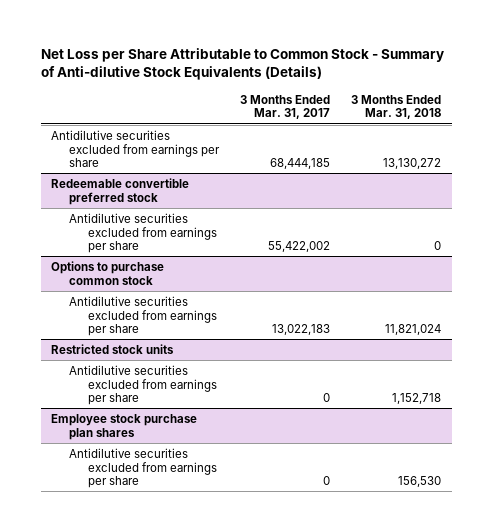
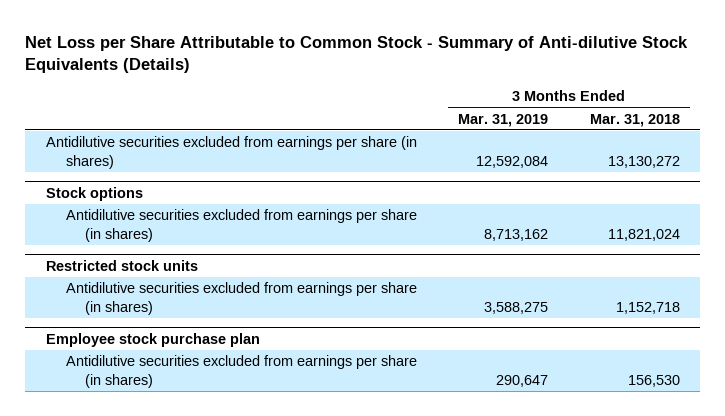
- | 3 Months Ended Mar. 31, 2017 | 3 Months Ended Mar. 31, 2018
+ | 3 Months Ended Mar. 31, 2019 | 3 Months Ended Mar. 31, 2018
- Antidilutive securities excluded from earnings per share | 68,444,185 | 13,130,272
- Redeemable convertible preferred stock
- Antidilutive securities excluded from earnings per share | 55,422,002 | 0
- Options to purchase common stock
- Antidilutive securities excluded from earnings per share | 13,022,183 | 11,821,024
+ Antidilutive securities excluded from earnings per share (in shares) | 12,592,084 | 13,130,272
+ Stock options
+ Antidilutive securities excluded from earnings per share (in shares) | 8,713,162 | 11,821,024
@ Restricted stock units
- Antidilutive securities excluded from earnings per share | 0 | 1,152,718
- Employee stock purchase plan shares
- Antidilutive securities excluded from earnings per share | 0 | 156,530
@ Restricted stock units
+ Antidilutive securities excluded from earnings per share (in shares) | 3,588,275 | 1,152,718
+ Employee stock purchase plan
+ Antidilutive securities excluded from earnings per share (in shares) | 290,647 | 156,530

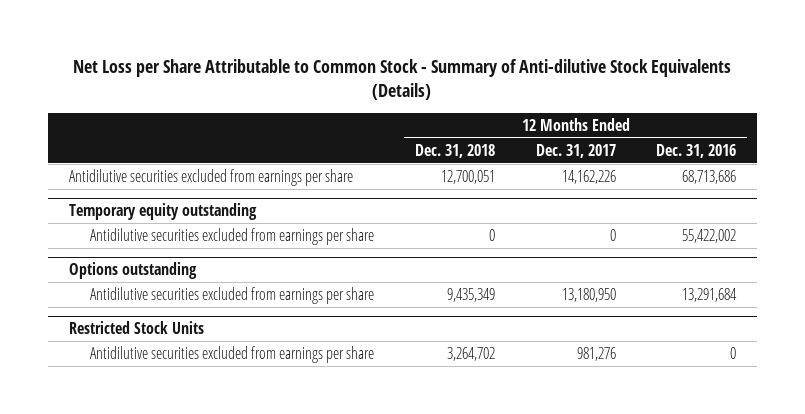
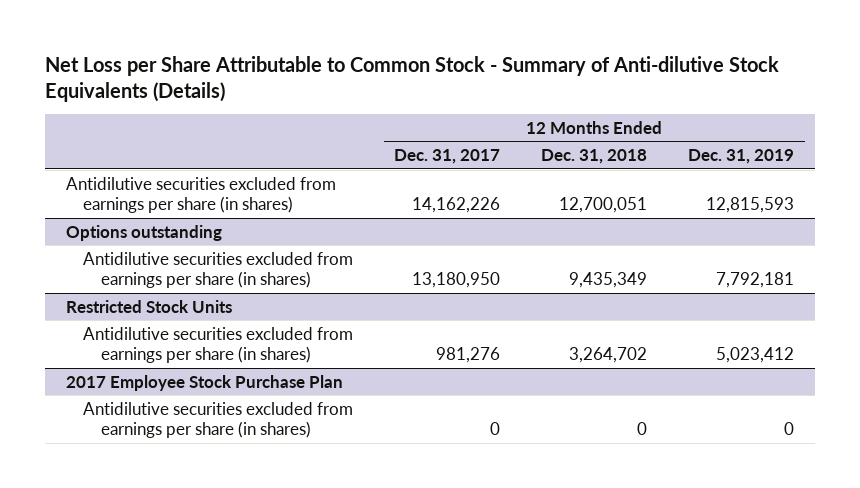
- | 12 Months Ended Dec. 31, 2018 | 12 Months Ended Dec. 31, 2017 | 12 Months Ended Dec. 31, 2016
+ | 12 Months Ended Dec. 31, 2017 | 12 Months Ended Dec. 31, 2018 | 12 Months Ended Dec. 31, 2019
- Antidilutive securities excluded from earnings per share | 12,700,051 | 14,162,226 | 68,713,686
- Temporary equity outstanding
- Antidilutive securities excluded from earnings per share | 0 | 0 | 55,422,002
+ Antidilutive securities excluded from earnings per share (in shares) | 14,162,226 | 12,700,051 | 12,815,593
@ Options outstanding
- Antidilutive securities excluded from earnings per share | 9,435,349 | 13,180,950 | 13,291,684
+ Antidilutive securities excluded from earnings per share (in shares) | 13,180,950 | 9,435,349 | 7,792,181
@ Restricted Stock Units
- Antidilutive securities excluded from earnings per share | 3,264,702 | 981,276 | 0
+ Antidilutive securities excluded from earnings per share (in shares) | 981,276 | 3,264,702 | 5,023,412
+ 2017 Employee Stock Purchase Plan
+ Antidilutive securities excluded from earnings per share (in shares) | 0 | 0 | 0

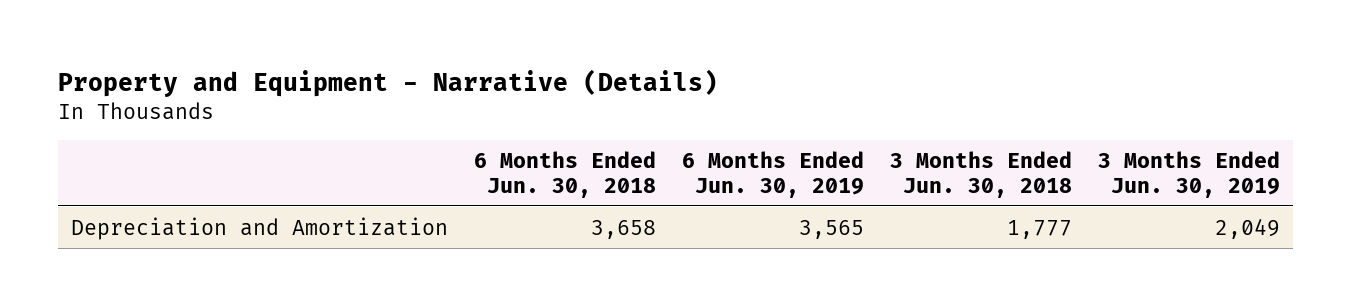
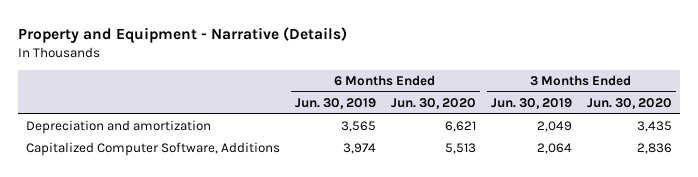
- | 6 Months Ended Jun. 30, 2018 | 6 Months Ended Jun. 30, 2019 | 3 Months Ended Jun. 30, 2018 | 3 Months Ended Jun. 30, 2019
+ | 6 Months Ended Jun. 30, 2019 | 6 Months Ended Jun. 30, 2020 | 3 Months Ended Jun. 30, 2019 | 3 Months Ended Jun. 30, 2020
- Depreciation and Amortization | 3,658 | 3,565 | 1,777 | 2,049
+ Depreciation and amortization | 3,565 | 6,621 | 2,049 | 3,435
+ Capitalized Computer Software, Additions | 3,974 | 5,513 | 2,064 | 2,836

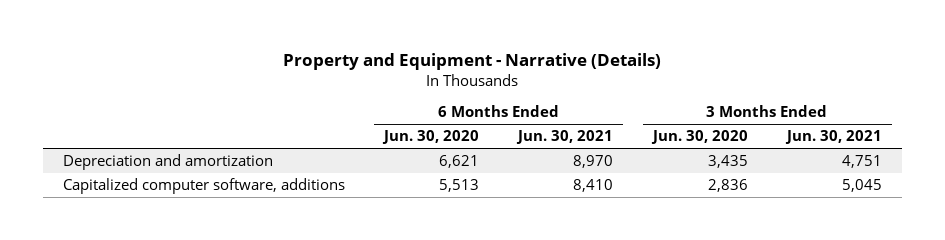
- | 6 Months Ended Jun. 30, 2019 | 6 Months Ended Jun. 30, 2020 | 3 Months Ended Jun. 30, 2019 | 3 Months Ended Jun. 30, 2020
+ | 6 Months Ended Jun. 30, 2020 | 6 Months Ended Jun. 30, 2021 | 3 Months Ended Jun. 30, 2020 | 3 Months Ended Jun. 30, 2021
- Capitalized Computer Software, Additions | 3,974 | 5,513 | 2,064 | 2,836
+ Capitalized computer software, additions | 5,513 | 8,410 | 2,836 | 5,045

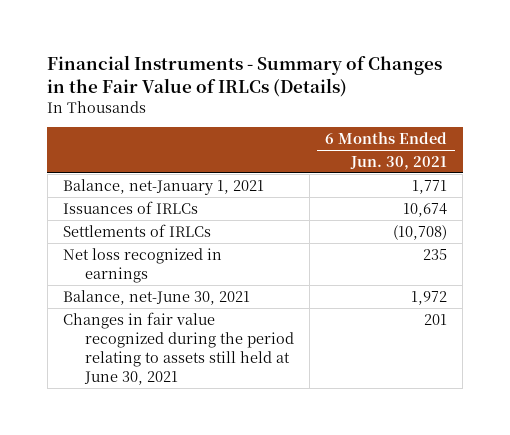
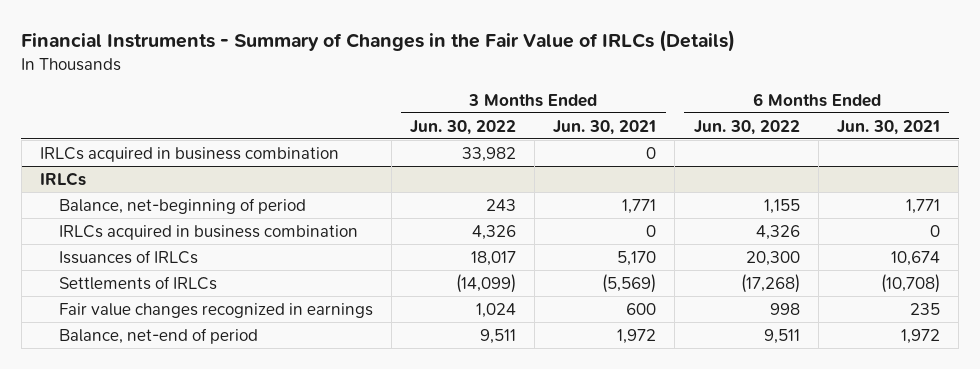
- | 6 Months Ended Jun. 30, 2021
+ | 3 Months Ended Jun. 30, 2022 | 3 Months Ended Jun. 30, 2021 | 6 Months Ended Jun. 30, 2022 | 6 Months Ended Jun. 30, 2021
- Balance, net-January 1, 2021 | 1,771
+ IRLCs acquired in business combination | 33,982 | 0 | |
+ IRLCs
+ Balance, net-beginning of period | 243 | 1,771 | 1,155 | 1,771
+ IRLCs acquired in business combination | 4,326 | 0 | 4,326 | 0
- Net loss recognized in earnings | 235
- Balance, net-June 30, 2021 | 1,972
- Changes in fair value recognized during the period relating to assets still held at June 30, 2021 | 201
+ Fair value changes recognized in earnings | 1,024 | 600 | 998 | 235
+ Balance, net-end of period | 9,511 | 1,972 | 9,511 | 1,972

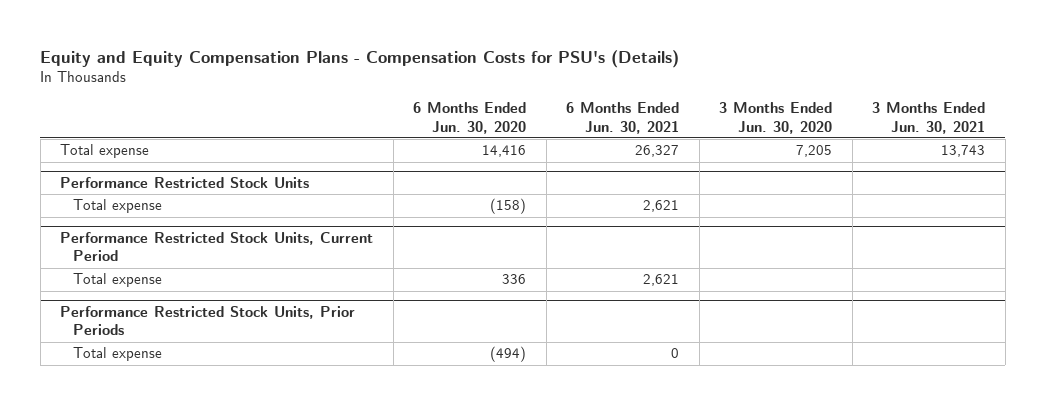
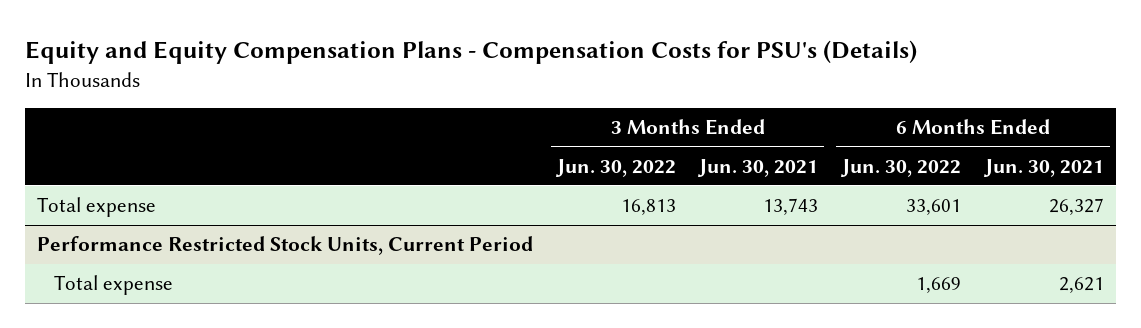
- | 6 Months Ended Jun. 30, 2020 | 6 Months Ended Jun. 30, 2021 | 3 Months Ended Jun. 30, 2020 | 3 Months Ended Jun. 30, 2021
+ | 3 Months Ended Jun. 30, 2022 | 3 Months Ended Jun. 30, 2021 | 6 Months Ended Jun. 30, 2022 | 6 Months Ended Jun. 30, 2021
- Performance Restricted Stock Units
- Total expense | (158) | 2,621 | |
- Performance Restricted Stock Units, Prior Periods
- Total expense | (494) | 0 | |

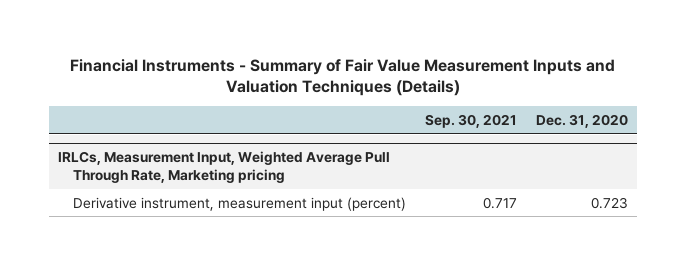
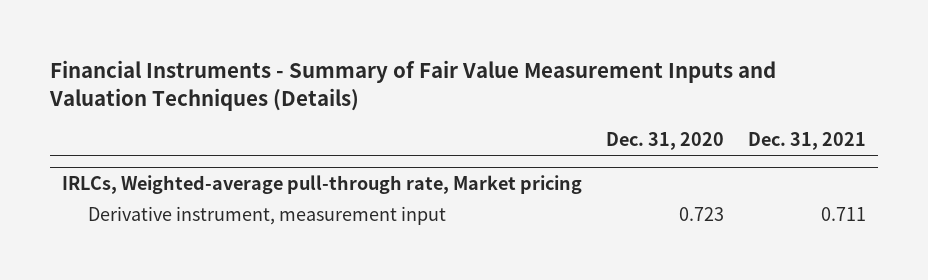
- | Sep. 30, 2021 | Dec. 31, 2020
+ | Dec. 31, 2020 | Dec. 31, 2021
- IRLCs, Measurement Input, Weighted Average Pull Through Rate, Marketing pricing
- Derivative instrument, measurement input (percent) | 0.717 | 0.723
+ IRLCs, Weighted-average pull-through rate, Market pricing
+ Derivative instrument, measurement input | 0.723 | 0.711

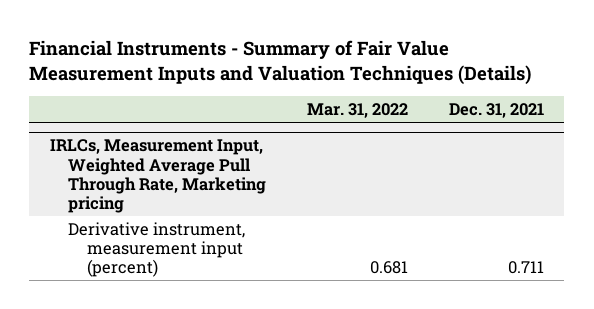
- | Dec. 31, 2020 | Dec. 31, 2021
+ | Mar. 31, 2022 | Dec. 31, 2021
- IRLCs, Weighted-average pull-through rate, Market pricing
- Derivative instrument, measurement input | 0.723 | 0.711
+ IRLCs, Measurement Input, Weighted Average Pull Through Rate, Marketing pricing
+ Derivative instrument, measurement input (percent) | 0.681 | 0.711

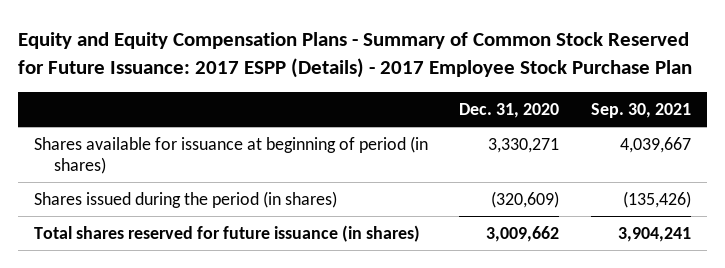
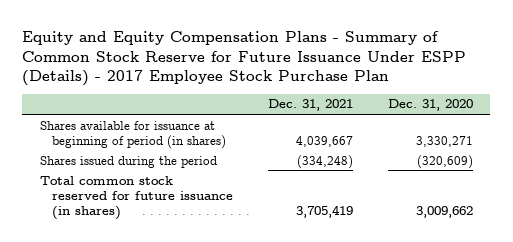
- Equity and Equity Compensation Plans - Summary of Common Stock Reserved for Future Issuance: 2017 ESPP (Details) - 2017 Employee Stock Purchase Plan
+ Equity and Equity Compensation Plans - Summary of Common Stock Reserve for Future Issuance Under ESPP (Details) - 2017 Employee Stock Purchase Plan
- | Dec. 31, 2020 | Sep. 30, 2021
+ | Dec. 31, 2021 | Dec. 31, 2020
- Shares issued during the period (in shares) | (320,609) | (135,426)
- Total shares reserved for future issuance (in shares) | 3,009,662 | 3,904,241
+ Shares issued during the period | (334,248) | (320,609)
+ Total common stock reserved for future issuance (in shares) | 3,705,419 | 3,009,662

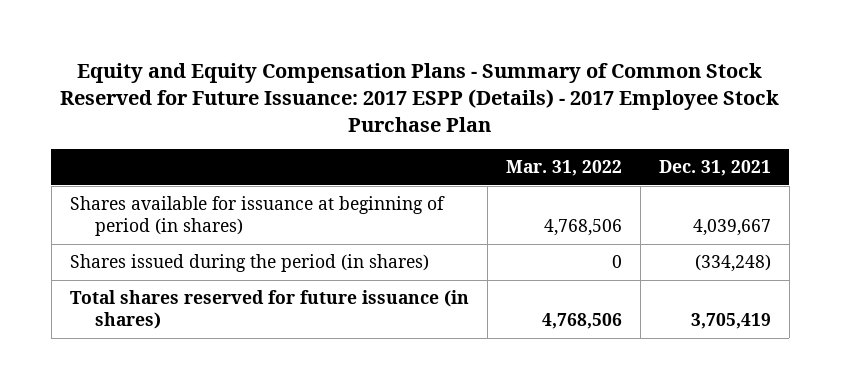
- Equity and Equity Compensation Plans - Summary of Common Stock Reserve for Future Issuance Under ESPP (Details) - 2017 Employee Stock Purchase Plan
+ Equity and Equity Compensation Plans - Summary of Common Stock Reserved for Future Issuance: 2017 ESPP (Details) - 2017 Employee Stock Purchase Plan
- | Dec. 31, 2021 | Dec. 31, 2020
+ | Mar. 31, 2022 | Dec. 31, 2021
- Shares issued during the period | (334,248) | (320,609)
- Total common stock reserved for future issuance (in shares) | 3,705,419 | 3,009,662
+ Shares issued during the period (in shares) | 0 | (334,248)
+ Total shares reserved for future issuance (in shares) | 4,768,506 | 3,705,419

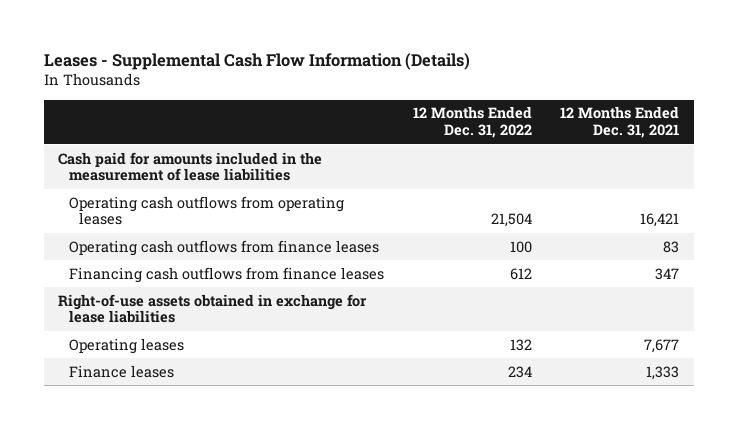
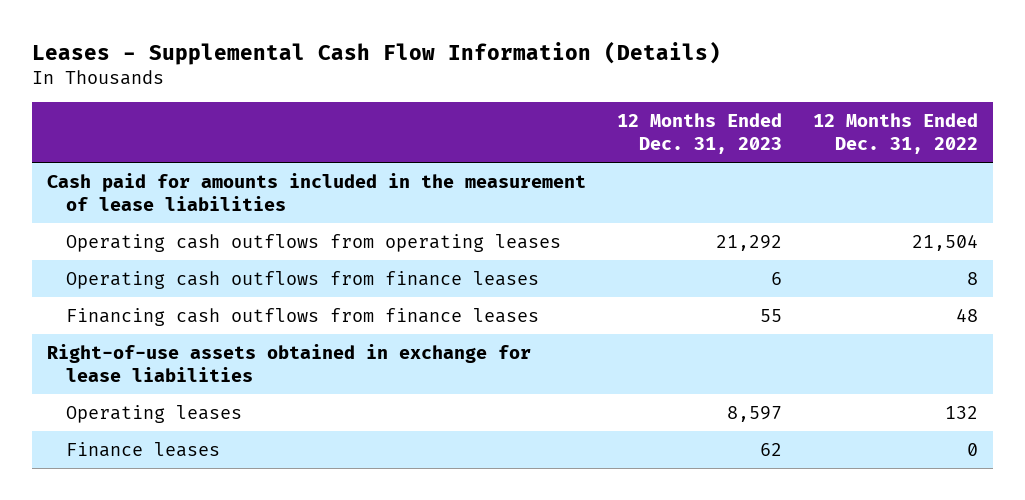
- | 12 Months Ended Dec. 31, 2022 | 12 Months Ended Dec. 31, 2021
+ | 12 Months Ended Dec. 31, 2023 | 12 Months Ended Dec. 31, 2022
- Operating cash outflows from finance leases | 100 | 83
- Financing cash outflows from finance leases | 612 | 347
+ Operating cash outflows from finance leases | 6 | 8
+ Financing cash outflows from finance leases | 55 | 48
- Finance leases | 234 | 1,333
+ Finance leases | 62 | 0

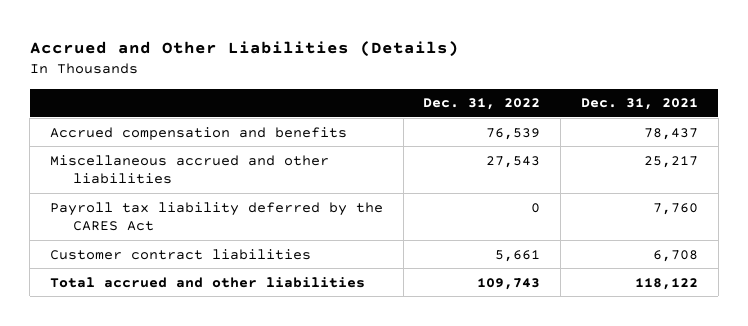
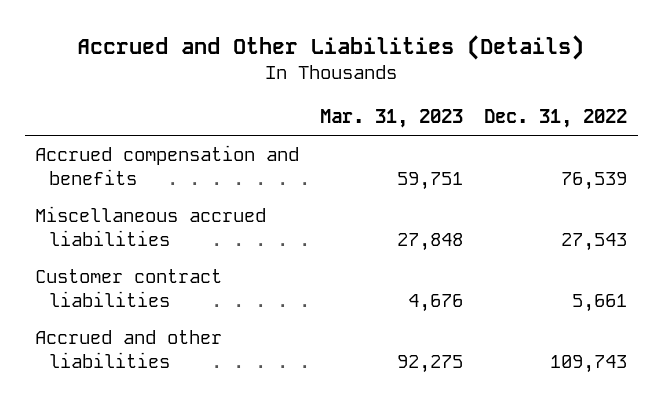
- | Dec. 31, 2022 | Dec. 31, 2021
+ | Mar. 31, 2023 | Dec. 31, 2022
- Miscellaneous accrued and other liabilities | 27,543 | 25,217
- Payroll tax liability deferred by the CARES Act | 0 | 7,760
+ Miscellaneous accrued liabilities | 27,848 | 27,543
- Total accrued and other liabilities | 109,743 | 118,122
+ Accrued and other liabilities | 92,275 | 109,743

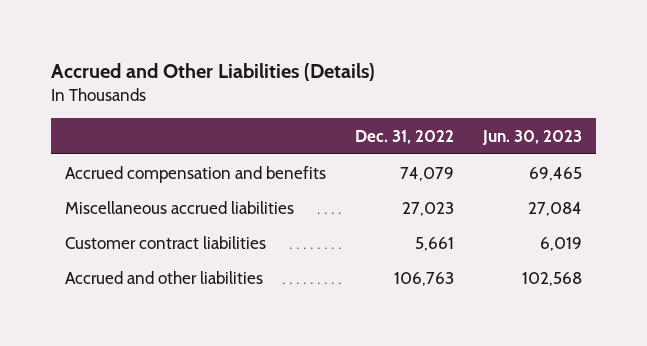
- | Mar. 31, 2023 | Dec. 31, 2022
+ | Dec. 31, 2022 | Jun. 30, 2023
- Accrued compensation and benefits | 59,751 | 76,539
- Miscellaneous accrued liabilities | 27,848 | 27,543
+ Accrued compensation and benefits | 74,079 | 69,465
+ Miscellaneous accrued liabilities | 27,023 | 27,084
- Accrued and other liabilities | 92,275 | 109,743
+ Accrued and other liabilities | 106,763 | 102,568

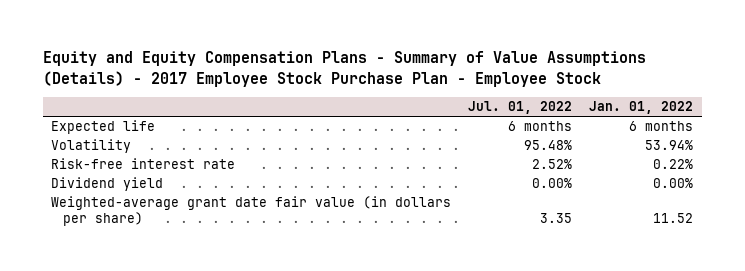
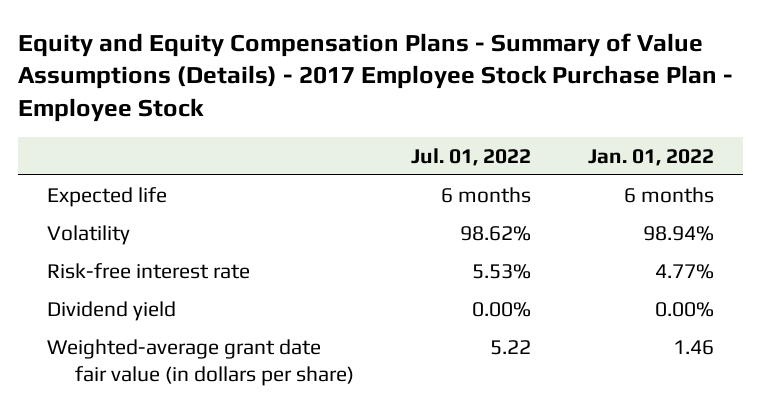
- Volatility | 95.48% | 53.94%
- Risk-free interest rate | 2.52% | 0.22%
+ Volatility | 98.62% | 98.94%
+ Risk-free interest rate | 5.53% | 4.77%
- Weighted-average grant date fair value (in dollars per share) | 3.35 | 11.52
+ Weighted-average grant date fair value (in dollars per share) | 5.22 | 1.46

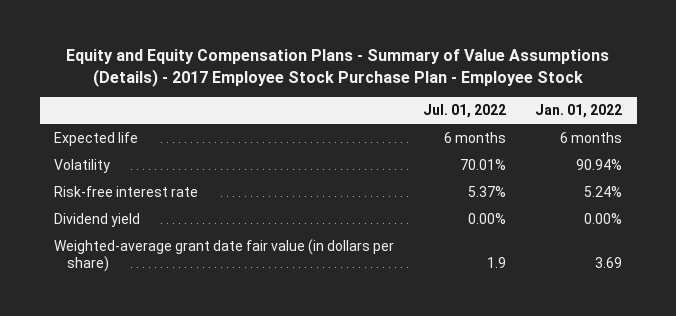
- Volatility | 98.62% | 98.94%
- Risk-free interest rate | 5.53% | 4.77%
+ Volatility | 70.01% | 90.94%
+ Risk-free interest rate | 5.37% | 5.24%
- Weighted-average grant date fair value (in dollars per share) | 5.22 | 1.46
+ Weighted-average grant date fair value (in dollars per share) | 1.9 | 3.69

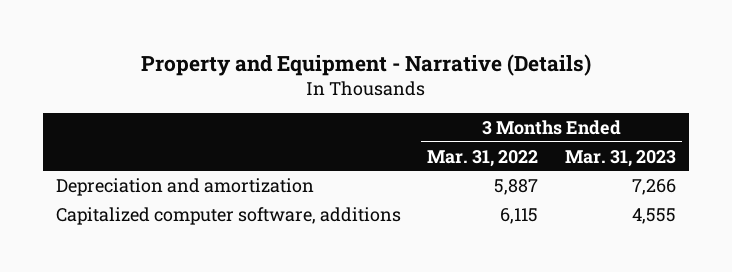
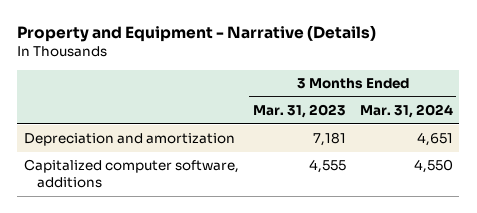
- | 3 Months Ended Mar. 31, 2022 | 3 Months Ended Mar. 31, 2023
+ | 3 Months Ended Mar. 31, 2023 | 3 Months Ended Mar. 31, 2024
- Depreciation and amortization | 5,887 | 7,266
+ Depreciation and amortization | 7,181 | 4,651

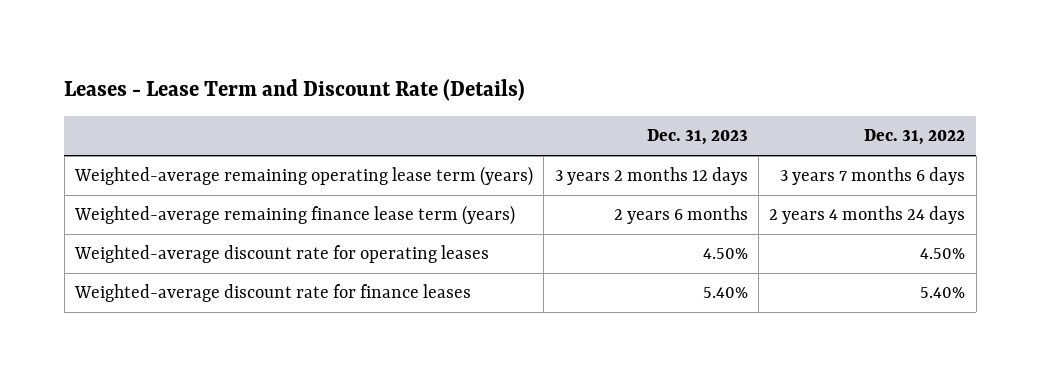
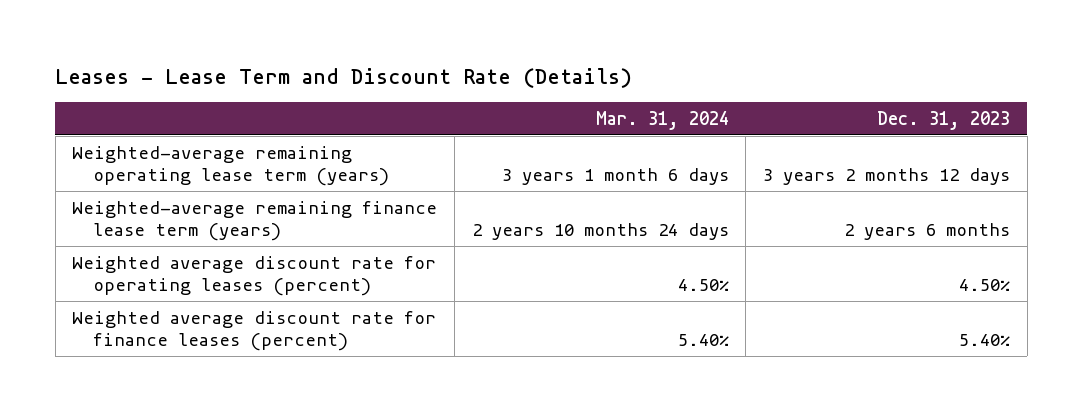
- | Dec. 31, 2023 | Dec. 31, 2022
+ | Mar. 31, 2024 | Dec. 31, 2023
- Weighted-average discount rate for operating leases | 4.50% | 4.50%
- Weighted-average discount rate for finance leases | 5.40% | 5.40%
+ Weighted average discount rate for operating leases (percent) | 4.50% | 4.50%
+ Weighted average discount rate for finance leases (percent) | 5.40% | 5.40%

